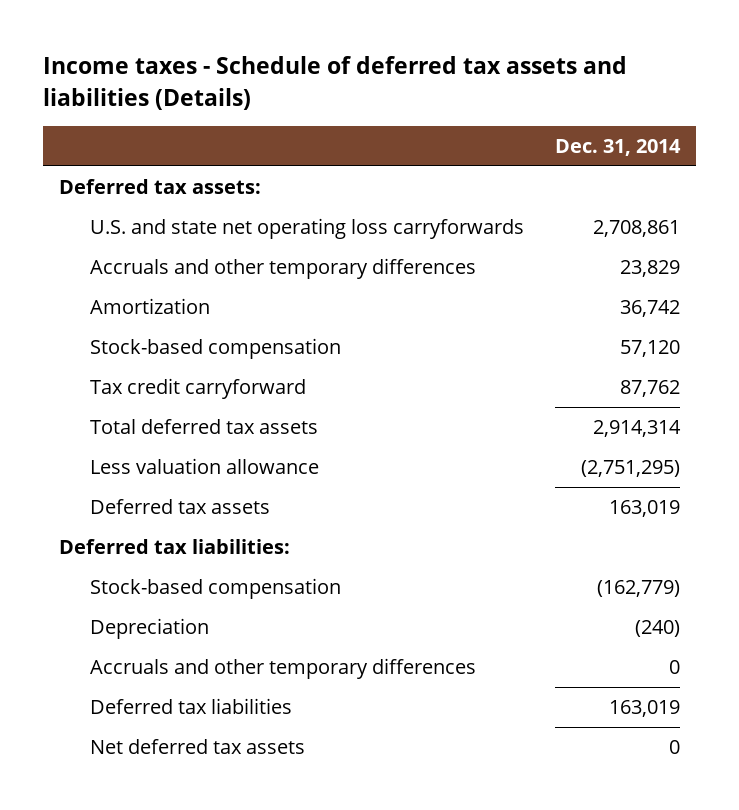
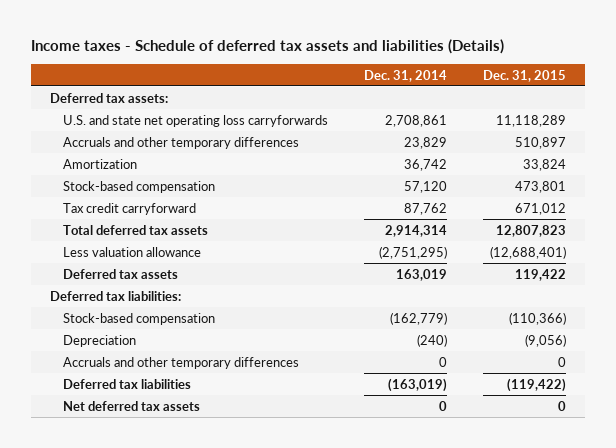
- | Dec. 31, 2014
+ | Dec. 31, 2014 | Dec. 31, 2015
- Deferred tax liabilities | 163,019
+ Deferred tax liabilities | (163,019) | (119,422)

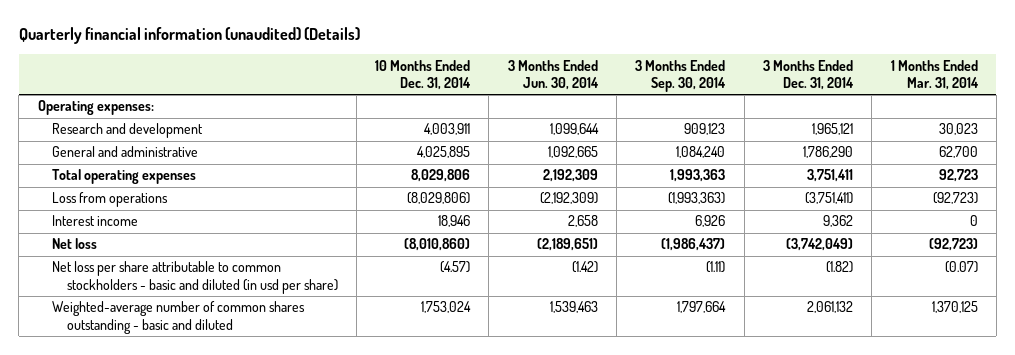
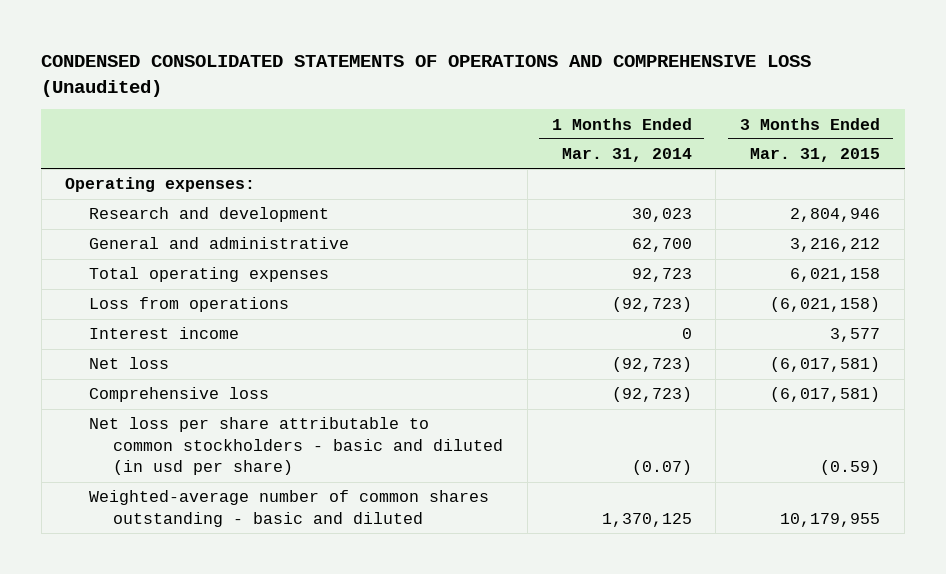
- Quarterly financial information (unaudited) (Details)
+ CONDENSED CONSOLIDATED STATEMENTS OF OPERATIONS AND COMPREHENSIVE LOSS (Unaudited)
- | 10 Months Ended Dec. 31, 2014 | 3 Months Ended Jun. 30, 2014 | 3 Months Ended Sep. 30, 2014 | 3 Months Ended Dec. 31, 2014 | 1 Months Ended Mar. 31, 2014
+ | 1 Months Ended Mar. 31, 2014 | 3 Months Ended Mar. 31, 2015
+ Comprehensive loss | (92,723) | (6,017,581)

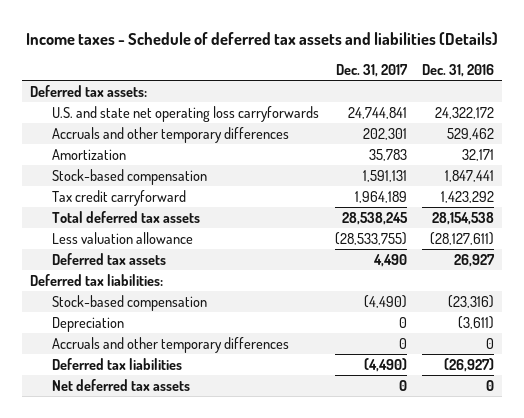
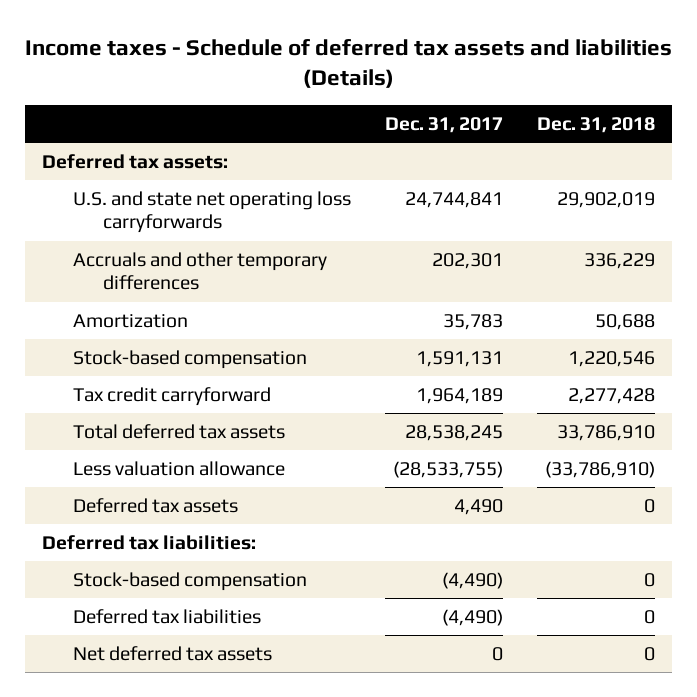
- | Dec. 31, 2017 | Dec. 31, 2016
+ | Dec. 31, 2017 | Dec. 31, 2018
- Depreciation | 0 | (3,611)
- Accruals and other temporary differences | 0 | 0

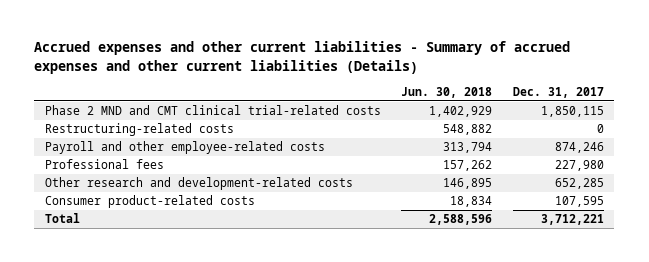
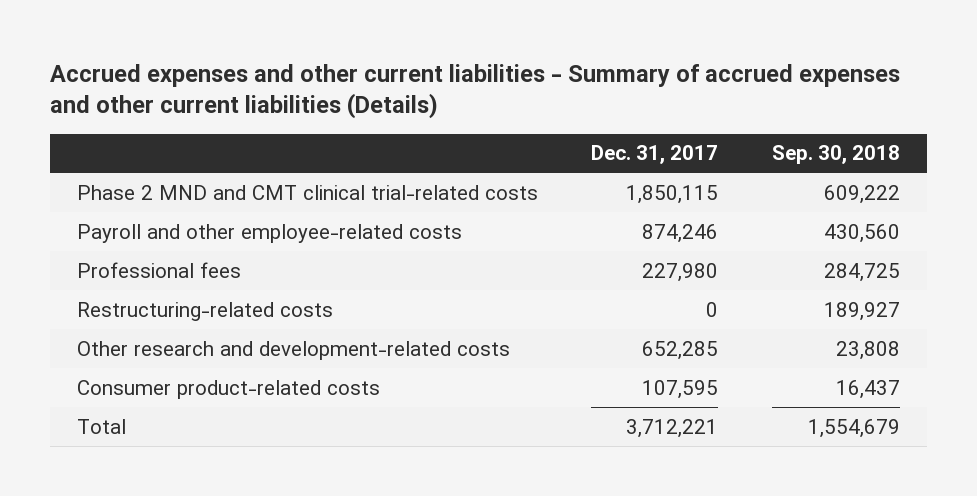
- | Jun. 30, 2018 | Dec. 31, 2017
+ | Dec. 31, 2017 | Sep. 30, 2018
moved down: Restructuring-related costs | 0 | 189,927

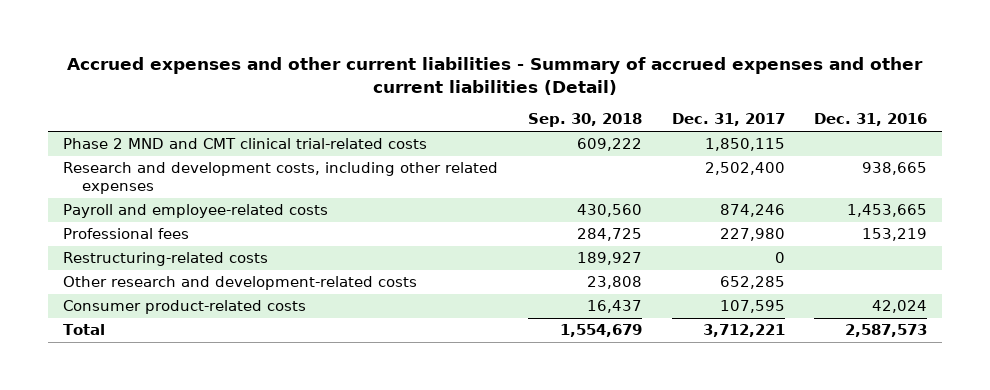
- Accrued expenses and other current liabilities - Summary of accrued expenses and other current liabilities (Details)
+ Accrued expenses and other current liabilities - Summary of accrued expenses and other current liabilities (Detail)
- | Dec. 31, 2017 | Sep. 30, 2018
+ | Sep. 30, 2018 | Dec. 31, 2017 | Dec. 31, 2016
- Payroll and other employee-related costs | 874,246 | 430,560
+ Research and development costs, including other related expenses | | 2,502,400 | 938,665
+ Payroll and employee-related costs | 430,560 | 874,246 | 1,453,665

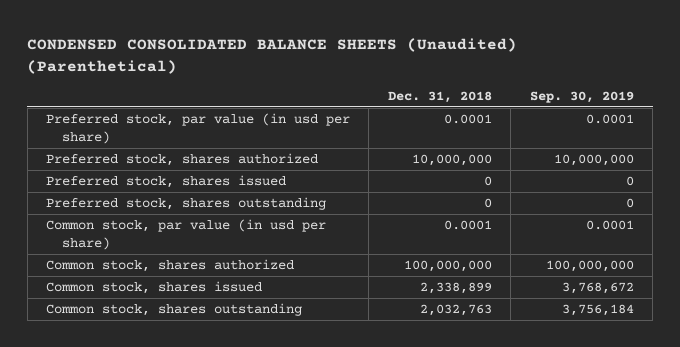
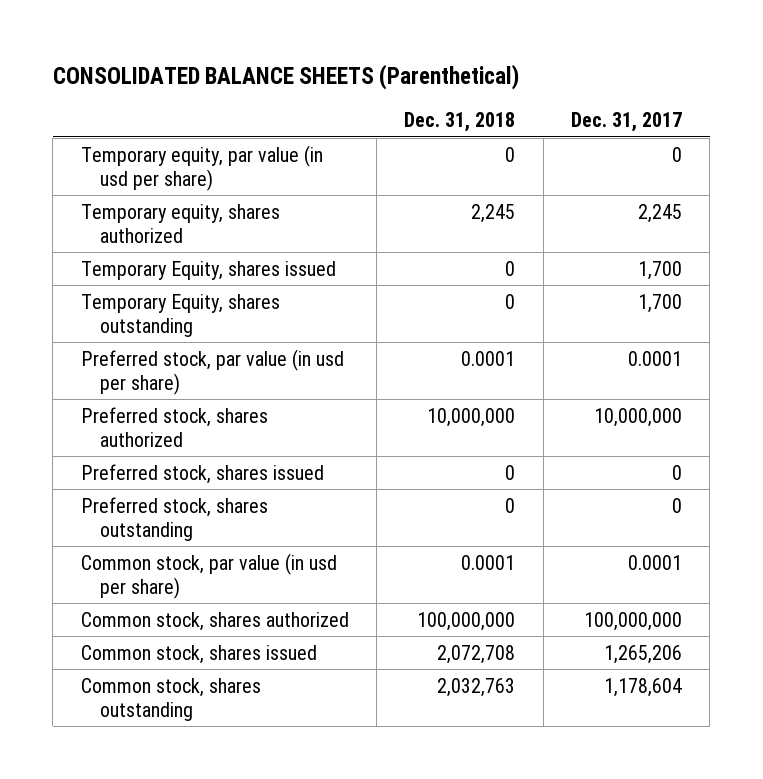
- CONDENSED CONSOLIDATED BALANCE SHEETS (Unaudited) (Parenthetical)
+ CONSOLIDATED BALANCE SHEETS (Parenthetical)
- | Dec. 31, 2018 | Sep. 30, 2019
+ | Dec. 31, 2018 | Dec. 31, 2017
+ Temporary equity, par value (in usd per share) | 0 | 0
+ Temporary equity, shares authorized | 2,245 | 2,245
+ Temporary Equity, shares issued | 0 | 1,700
+ Temporary Equity, shares outstanding | 0 | 1,700
- Common stock, shares issued | 2,338,899 | 3,768,672
+ Common stock, shares issued | 2,072,708 | 1,265,206

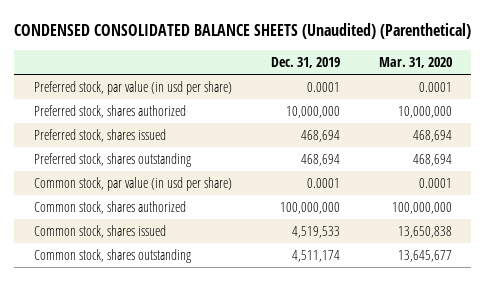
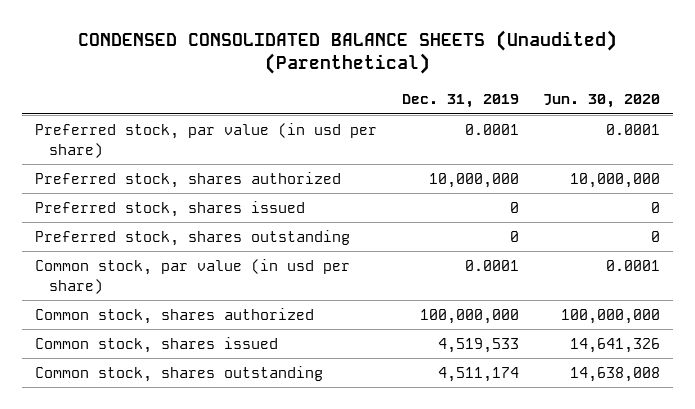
- | Dec. 31, 2019 | Mar. 31, 2020
+ | Dec. 31, 2019 | Jun. 30, 2020
- Preferred stock, shares issued | 468,694 | 468,694
- Preferred stock, shares outstanding | 468,694 | 468,694
+ Preferred stock, shares issued | 0 | 0
+ Preferred stock, shares outstanding | 0 | 0

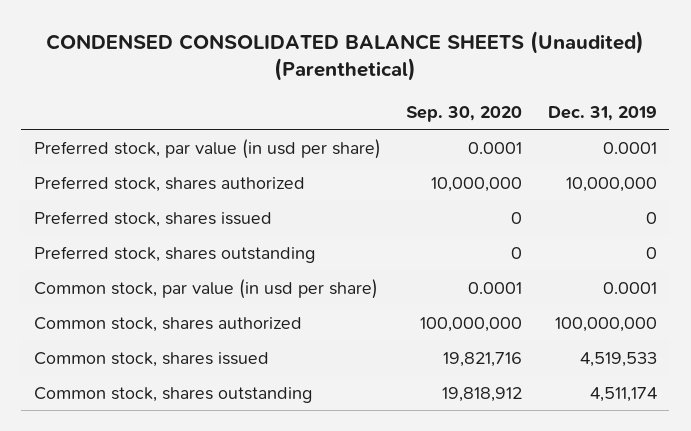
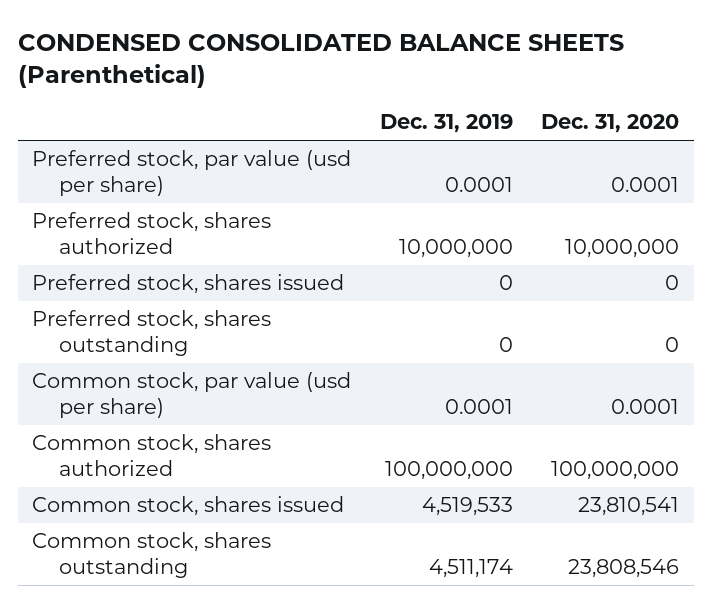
- CONDENSED CONSOLIDATED BALANCE SHEETS (Unaudited) (Parenthetical)
+ CONDENSED CONSOLIDATED BALANCE SHEETS (Parenthetical)
- | Sep. 30, 2020 | Dec. 31, 2019
+ | Dec. 31, 2019 | Dec. 31, 2020
- Preferred stock, par value (in usd per share) | 0.0001 | 0.0001
+ Preferred stock, par value (usd per share) | 0.0001 | 0.0001
- Common stock, par value (in usd per share) | 0.0001 | 0.0001
+ Common stock, par value (usd per share) | 0.0001 | 0.0001

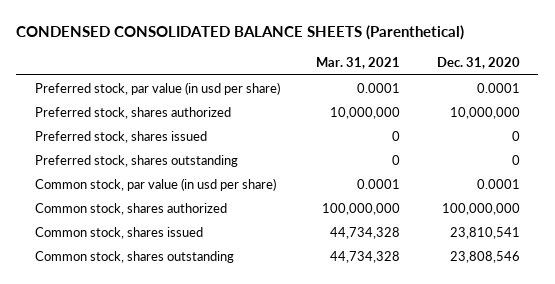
- | Dec. 31, 2019 | Dec. 31, 2020
+ | Mar. 31, 2021 | Dec. 31, 2020
- Preferred stock, par value (usd per share) | 0.0001 | 0.0001
+ Preferred stock, par value (in usd per share) | 0.0001 | 0.0001
- Common stock, par value (usd per share) | 0.0001 | 0.0001
+ Common stock, par value (in usd per share) | 0.0001 | 0.0001

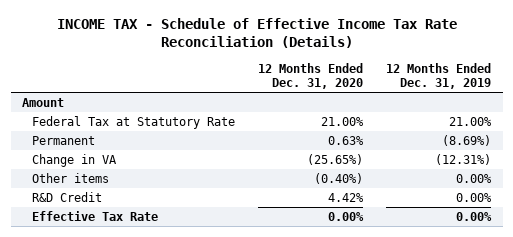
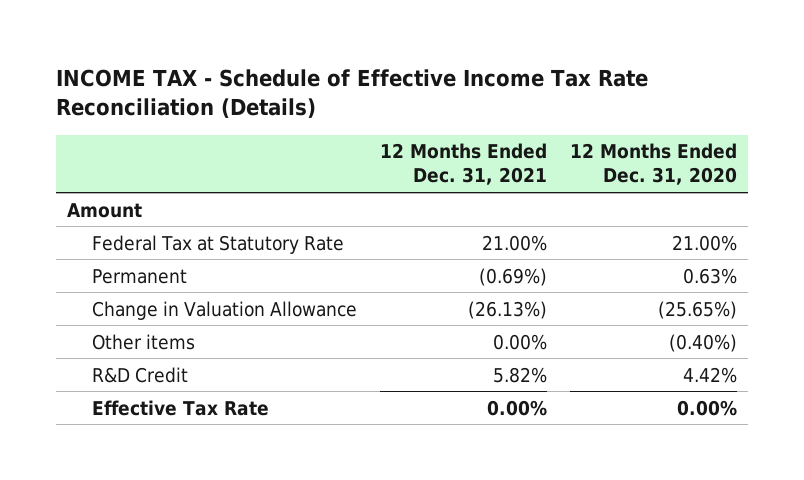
- | 12 Months Ended Dec. 31, 2020 | 12 Months Ended Dec. 31, 2019
+ | 12 Months Ended Dec. 31, 2021 | 12 Months Ended Dec. 31, 2020
- Change in VA | (25.65%) | (12.31%)
+ Change in Valuation Allowance | (26.13%) | (25.65%)

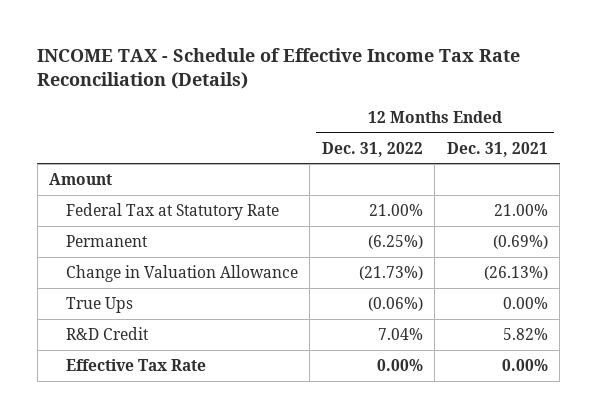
- | 12 Months Ended Dec. 31, 2021 | 12 Months Ended Dec. 31, 2020
+ | 12 Months Ended Dec. 31, 2022 | 12 Months Ended Dec. 31, 2021
- Other items | 0.00% | (0.40%)
+ True Ups | (0.06%) | 0.00%

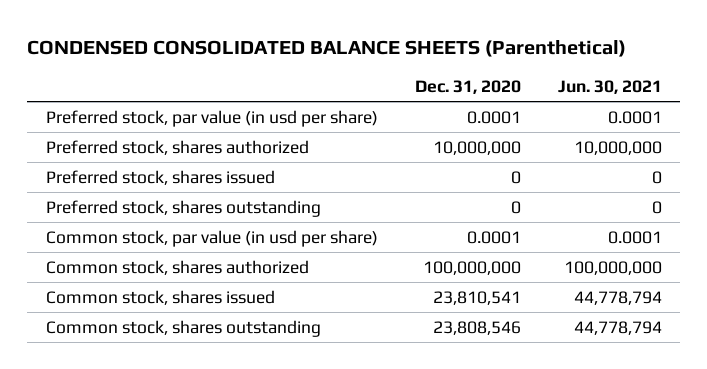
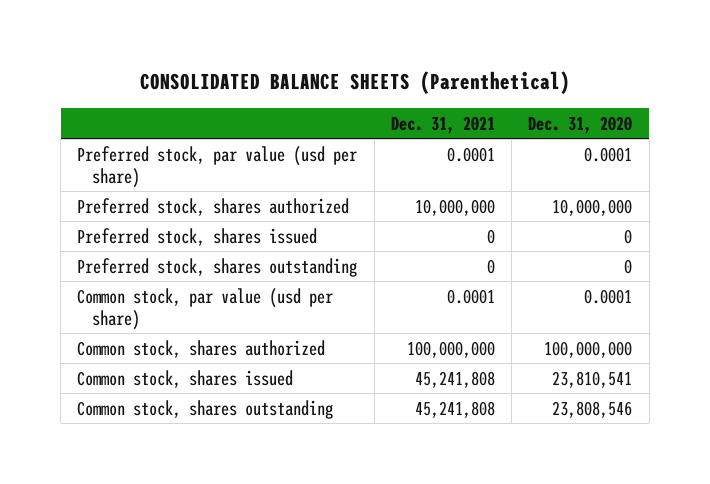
- CONDENSED CONSOLIDATED BALANCE SHEETS (Parenthetical)
+ CONSOLIDATED BALANCE SHEETS (Parenthetical)
- | Dec. 31, 2020 | Jun. 30, 2021
+ | Dec. 31, 2021 | Dec. 31, 2020
- Preferred stock, par value (in usd per share) | 0.0001 | 0.0001
+ Preferred stock, par value (usd per share) | 0.0001 | 0.0001
- Common stock, par value (in usd per share) | 0.0001 | 0.0001
+ Common stock, par value (usd per share) | 0.0001 | 0.0001

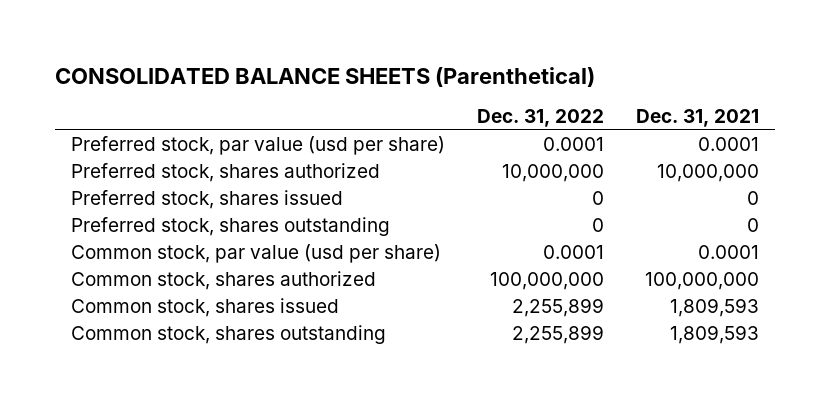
- | Dec. 31, 2021 | Dec. 31, 2020
+ | Dec. 31, 2022 | Dec. 31, 2021
- Common stock, shares issued | 45,241,808 | 23,810,541
- Common stock, shares outstanding | 45,241,808 | 23,808,546
+ Common stock, shares issued | 2,255,899 | 1,809,593
+ Common stock, shares outstanding | 2,255,899 | 1,809,593

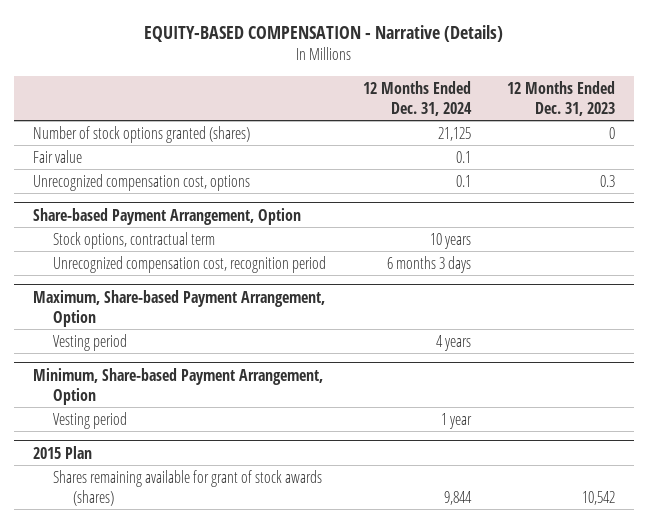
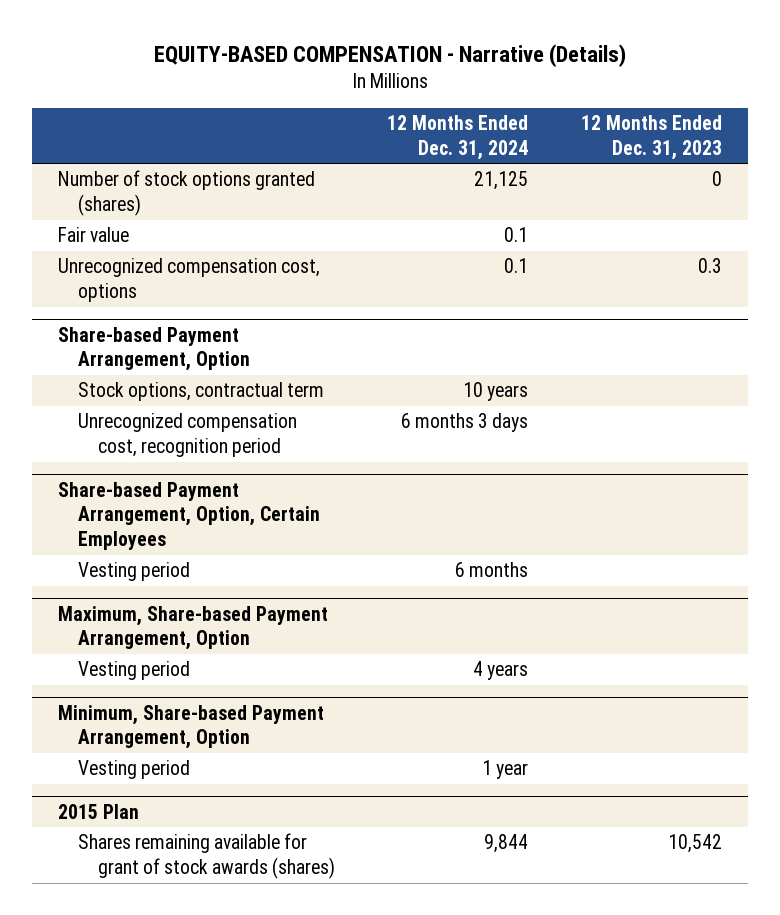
+ Share-based Payment Arrangement, Option, Certain Employees
+ Vesting period | 6 months |

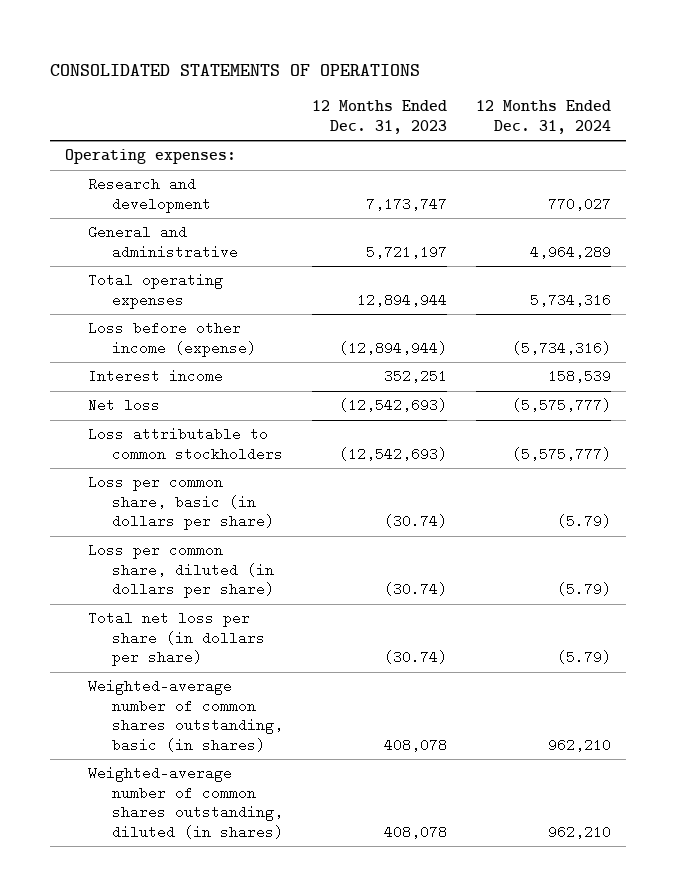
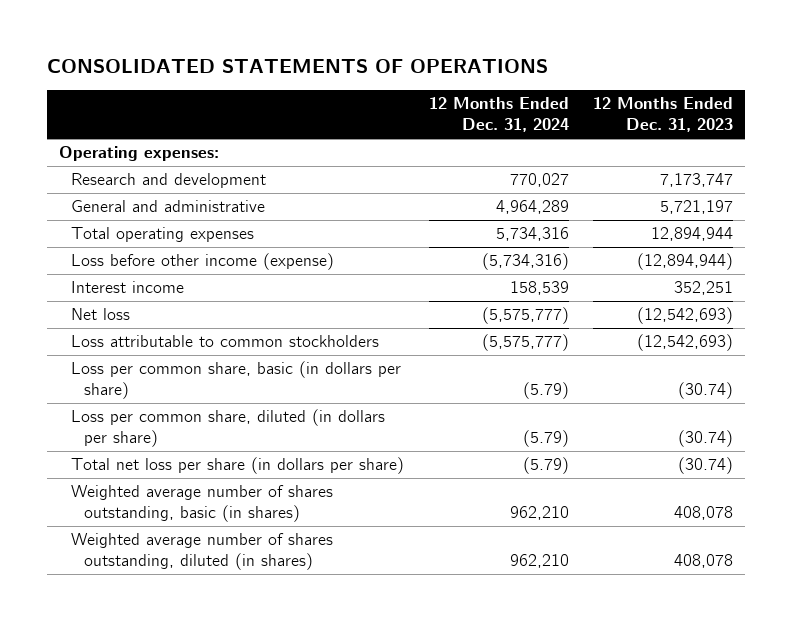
- | 12 Months Ended Dec. 31, 2023 | 12 Months Ended Dec. 31, 2024
+ | 12 Months Ended Dec. 31, 2024 | 12 Months Ended Dec. 31, 2023
- Weighted-average number of common shares outstanding, basic (in shares) | 408,078 | 962,210
- Weighted-average number of common shares outstanding, diluted (in shares) | 408,078 | 962,210
+ Weighted average number of shares outstanding, basic (in shares) | 962,210 | 408,078
+ Weighted average number of shares outstanding, diluted (in shares) | 962,210 | 408,078

